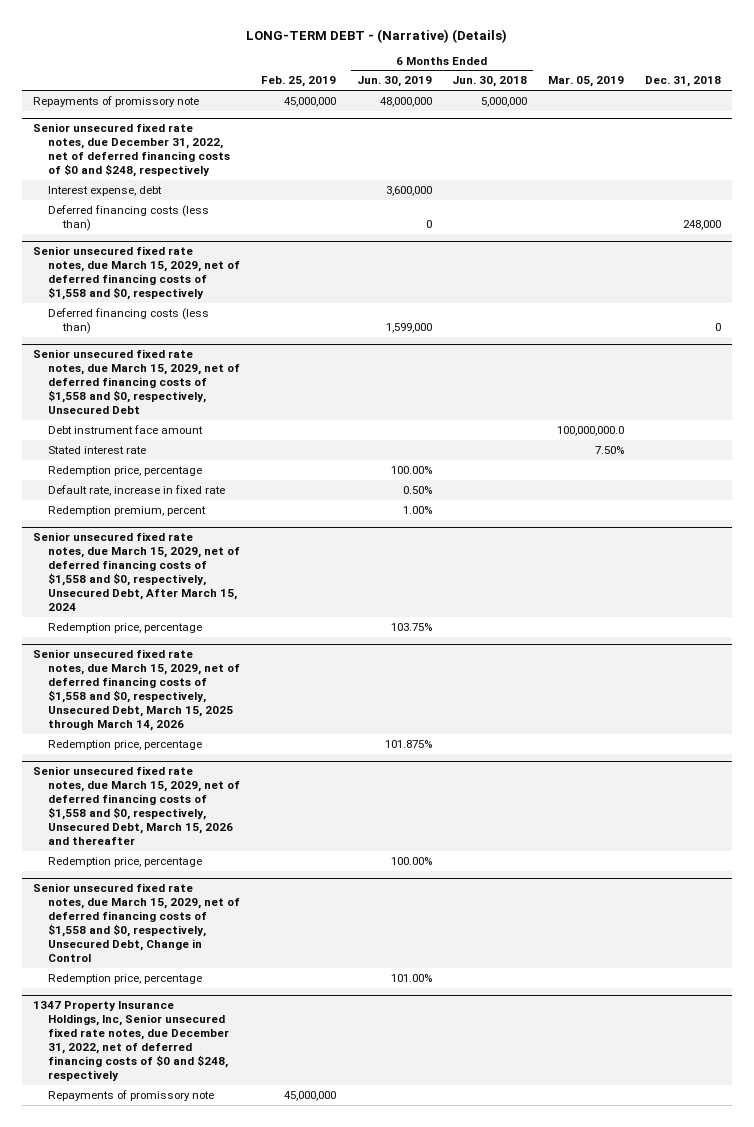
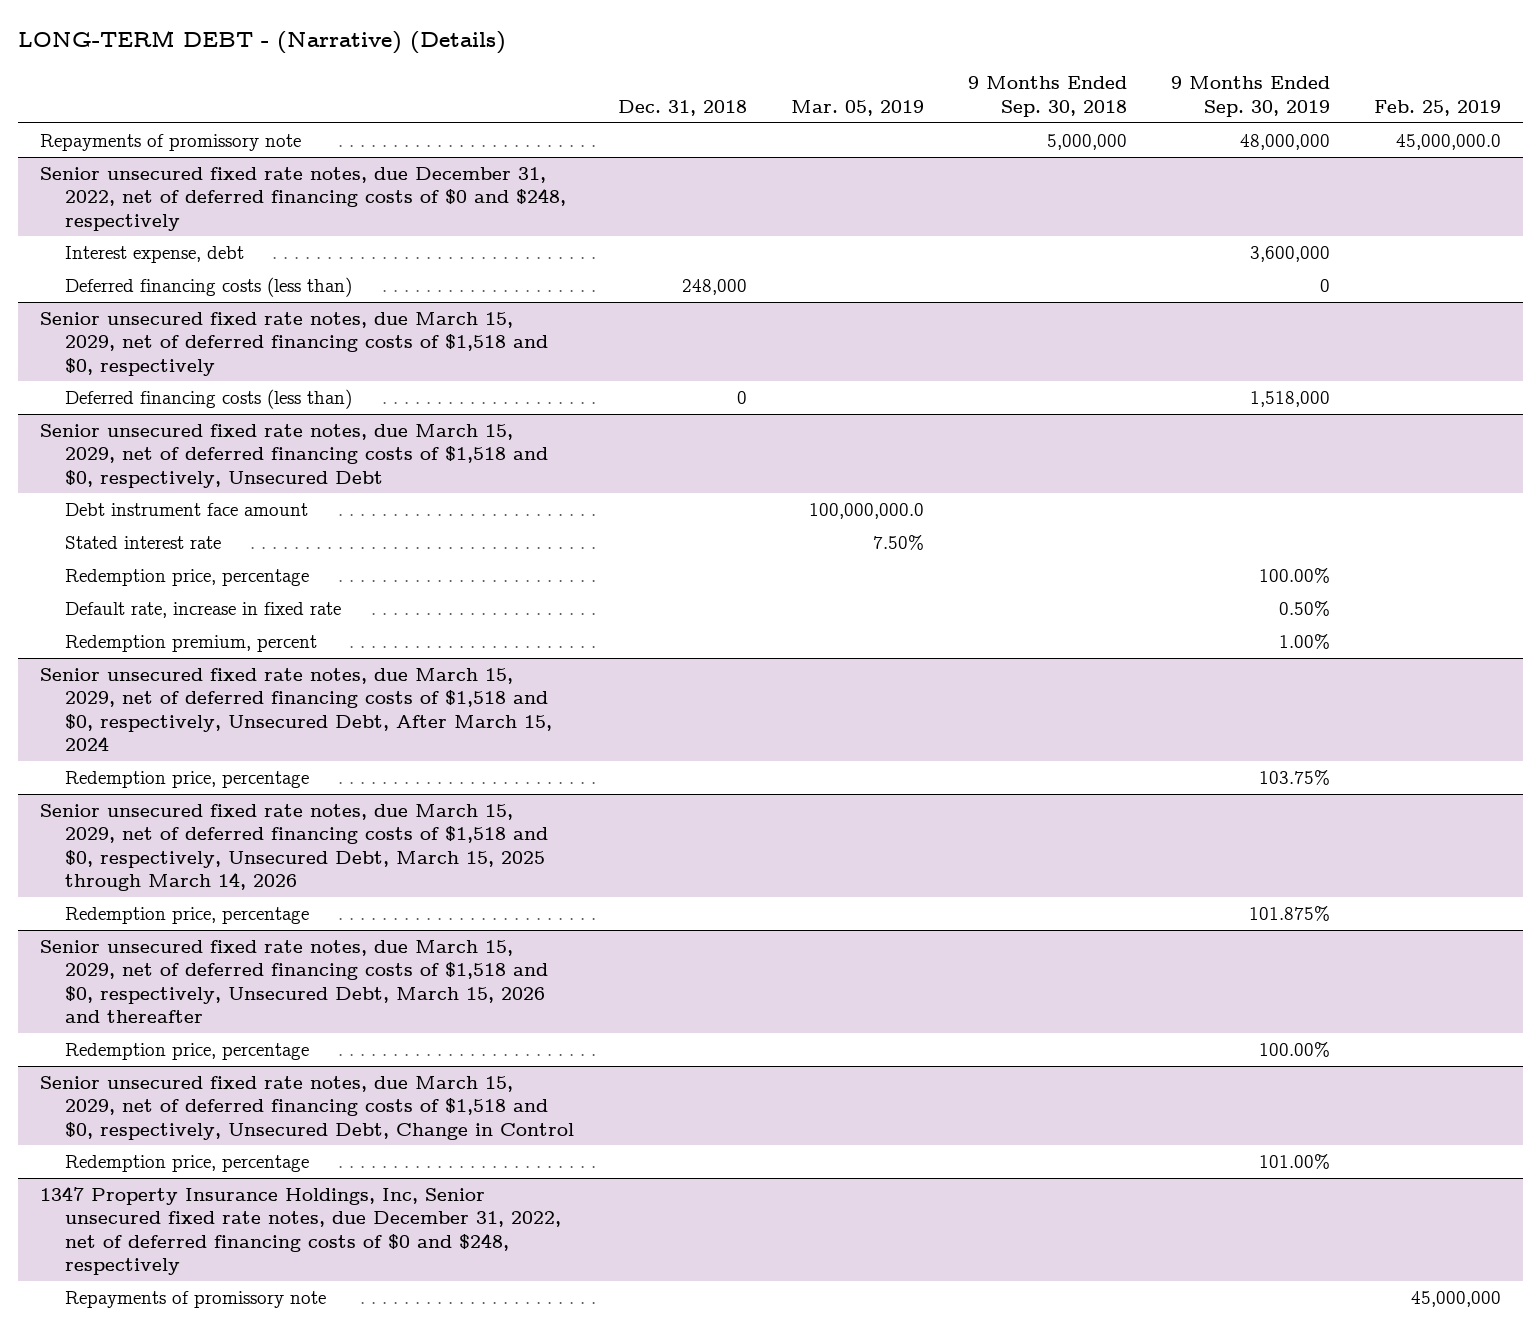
- | Feb. 25, 2019 | 6 Months Ended Jun. 30, 2019 | 6 Months Ended Jun. 30, 2018 | Mar. 05, 2019 | Dec. 31, 2018
+ | Dec. 31, 2018 | Mar. 05, 2019 | 9 Months Ended Sep. 30, 2018 | 9 Months Ended Sep. 30, 2019 | Feb. 25, 2019
- Repayments of promissory note | 45,000,000 | 48,000,000 | 5,000,000 | |
+ Repayments of promissory note | | | 5,000,000 | 48,000,000 | 45,000,000.0
- Senior unsecured fixed rate notes, due March 15, 2029, net of deferred financing costs of $1,558 and $0, respectively
+ Senior unsecured fixed rate notes, due March 15, 2029, net of deferred financing costs of $1,518 and $0, respectively
- Senior unsecured fixed rate notes, due March 15, 2029, net of deferred financing costs of $1,558 and $0, respectively, Unsecured Debt
+ Senior unsecured fixed rate notes, due March 15, 2029, net of deferred financing costs of $1,518 and $0, respectively, Unsecured Debt
- Senior unsecured fixed rate notes, due March 15, 2029, net of deferred financing costs of $1,558 and $0, respectively, Unsecured Debt, After March 15, 2024
+ Senior unsecured fixed rate notes, due March 15, 2029, net of deferred financing costs of $1,518 and $0, respectively, Unsecured Debt, After March 15, 2024
- Senior unsecured fixed rate notes, due March 15, 2029, net of deferred financing costs of $1,558 and $0, respectively, Unsecured Debt, March 15, 2025 through March 14, 2026
+ Senior unsecured fixed rate notes, due March 15, 2029, net of deferred financing costs of $1,518 and $0, respectively, Unsecured Debt, March 15, 2025 through March 14, 2026
- Senior unsecured fixed rate notes, due March 15, 2029, net of deferred financing costs of $1,558 and $0, respectively, Unsecured Debt, March 15, 2026 and thereafter
+ Senior unsecured fixed rate notes, due March 15, 2029, net of deferred financing costs of $1,518 and $0, respectively, Unsecured Debt, March 15, 2026 and thereafter
- Senior unsecured fixed rate notes, due March 15, 2029, net of deferred financing costs of $1,558 and $0, respectively, Unsecured Debt, Change in Control
+ Senior unsecured fixed rate notes, due March 15, 2029, net of deferred financing costs of $1,518 and $0, respectively, Unsecured Debt, Change in Control

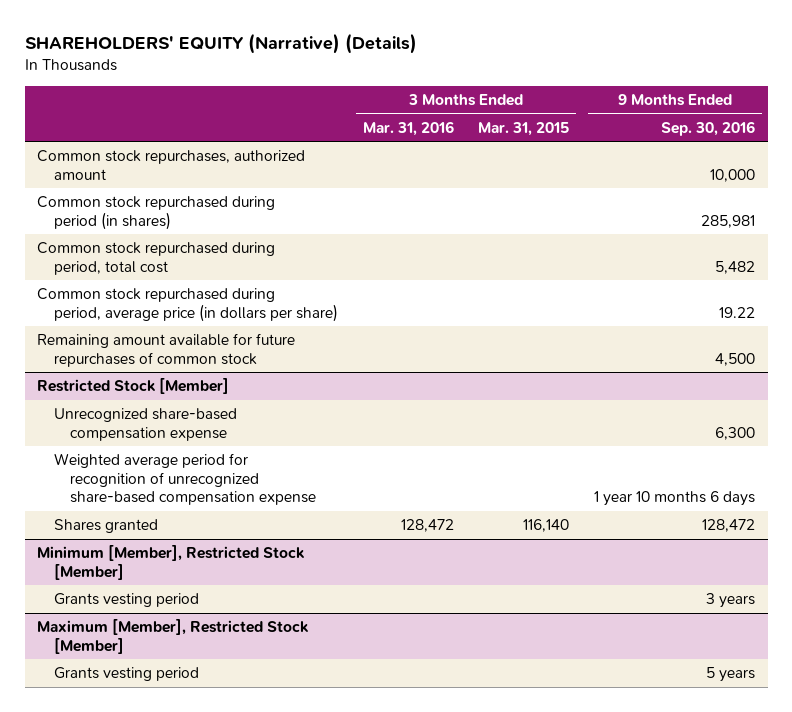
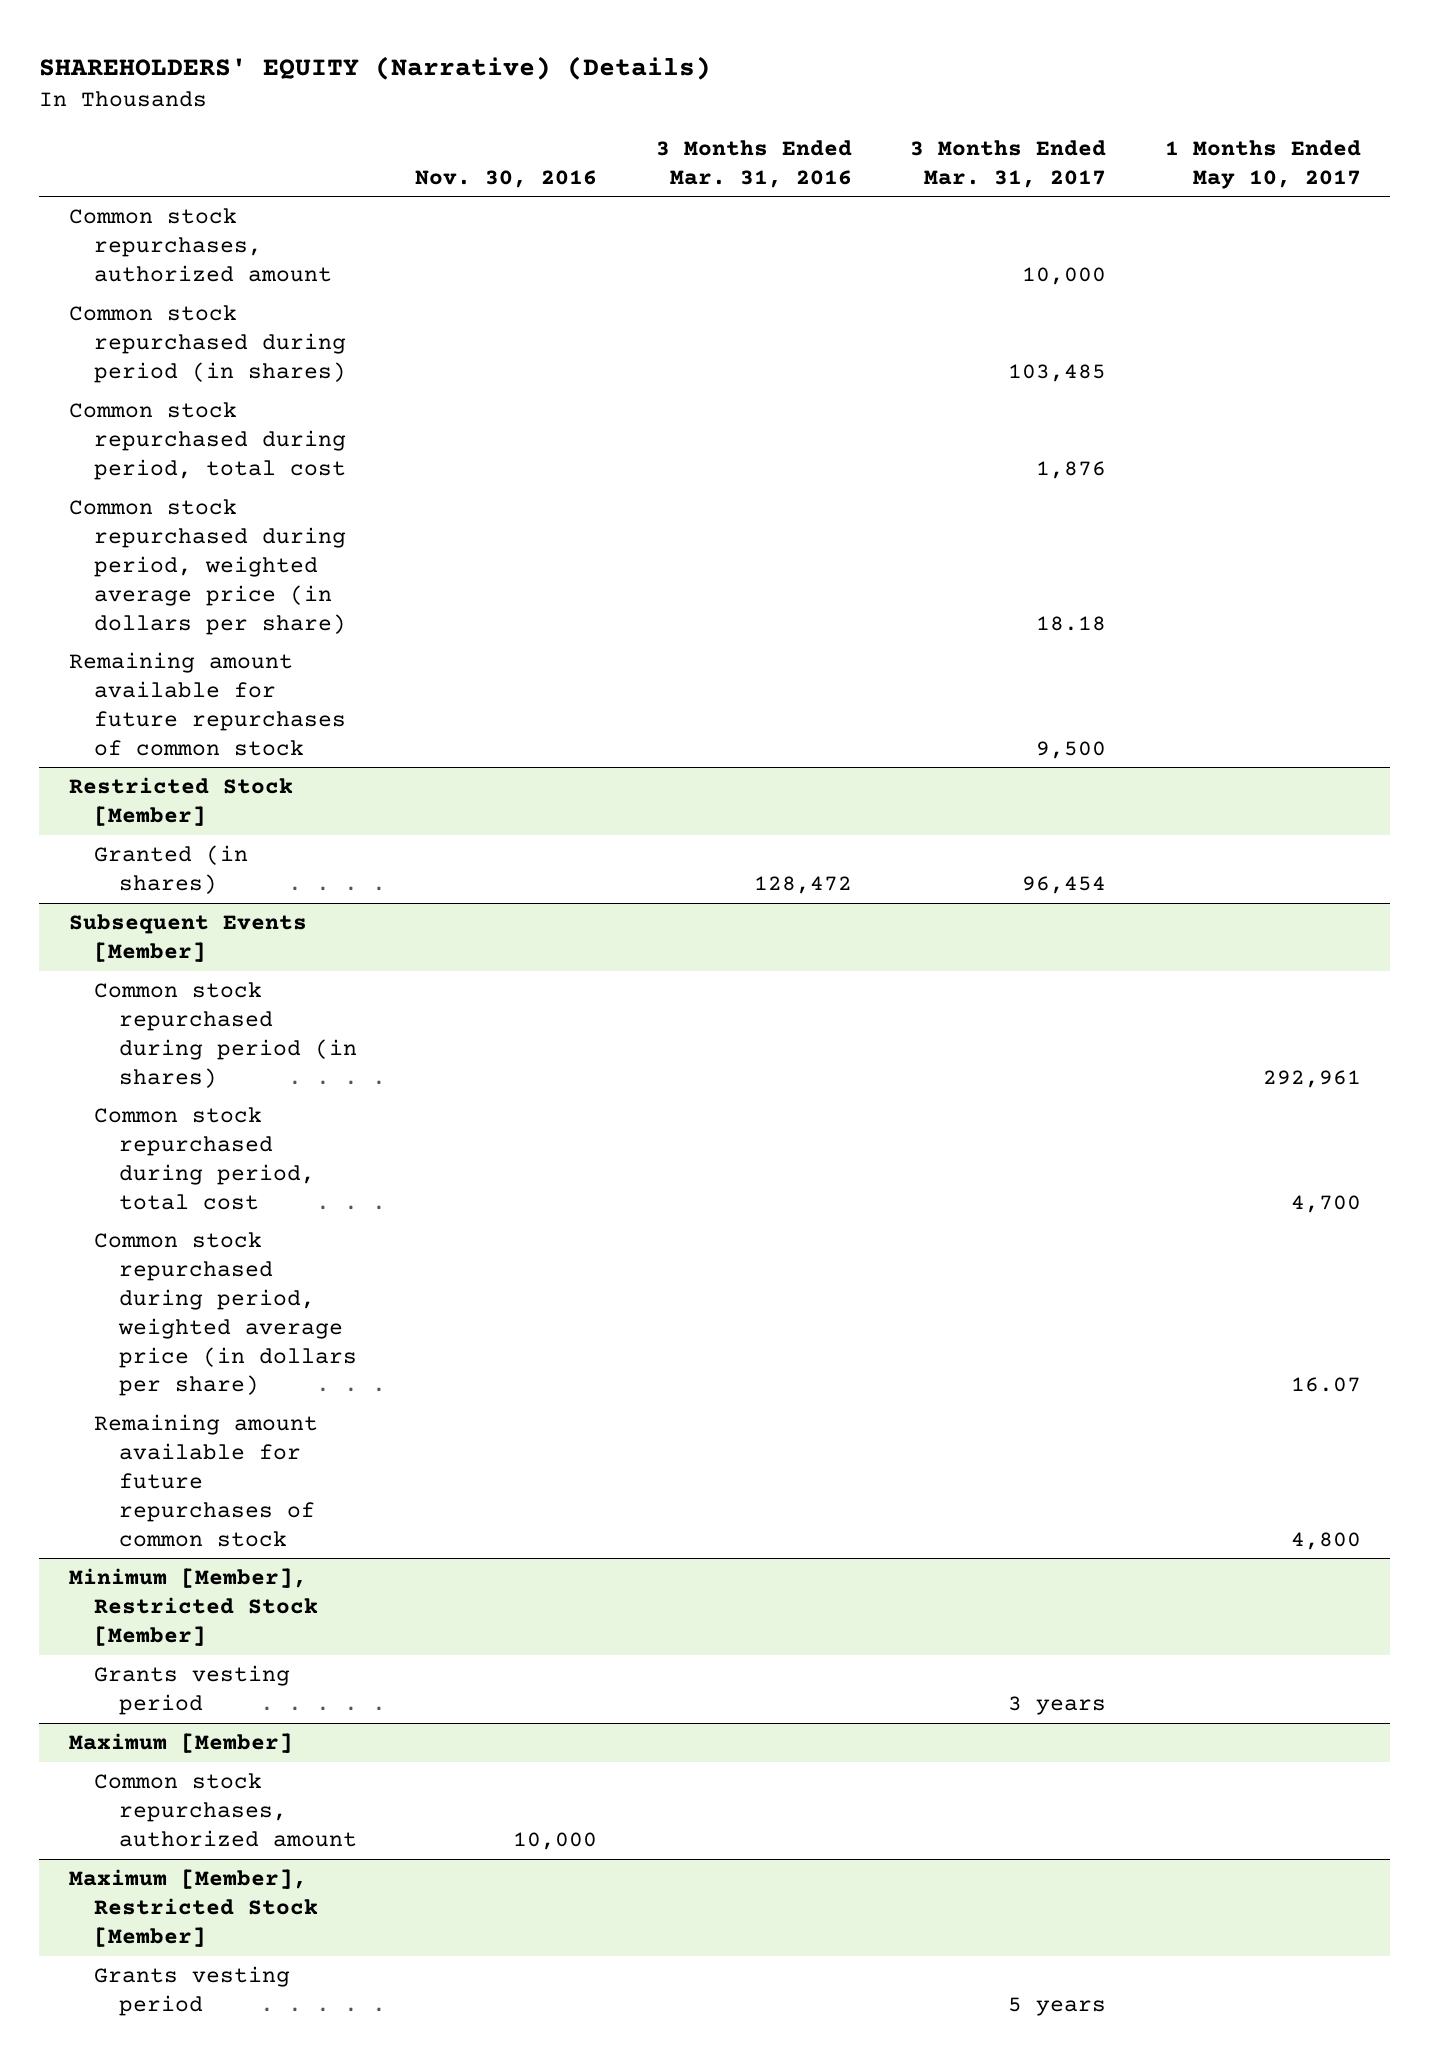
- | 3 Months Ended Mar. 31, 2016 | 3 Months Ended Mar. 31, 2015 | 9 Months Ended Sep. 30, 2016
+ | Nov. 30, 2016 | 3 Months Ended Mar. 31, 2016 | 3 Months Ended Mar. 31, 2017 | 1 Months Ended May 10, 2017
- Common stock repurchased during period, average price (in dollars per share) | | | 19.22
+ Common stock repurchased during period, weighted average price (in dollars per share) | | | 18.18 |
@ Restricted Stock [Member]
- Unrecognized share-based compensation expense | | | 6,300
- Weighted average period for recognition of unrecognized share-based compensation expense | | | 1 year 10 months 6 days
- Shares granted | 128,472 | 116,140 | 128,472
+ Granted (in shares) | | 128,472 | 96,454 |
+ Subsequent Events [Member]
+ Common stock repurchased during period (in shares) | | | | 292,961
+ Common stock repurchased during period, total cost | | | | 4,700
+ Common stock repurchased during period, weighted average price (in dollars per share) | | | | 16.07
+ Remaining amount available for future repurchases of common stock | | | | 4,800
+ Maximum [Member]
+ Common stock repurchases, authorized amount | 10,000 | | |

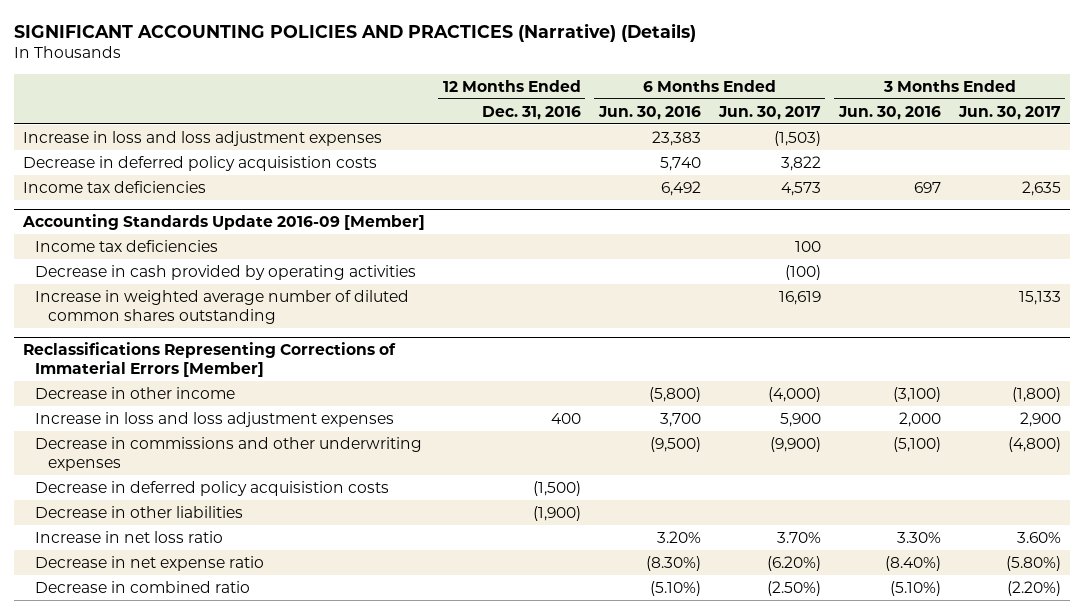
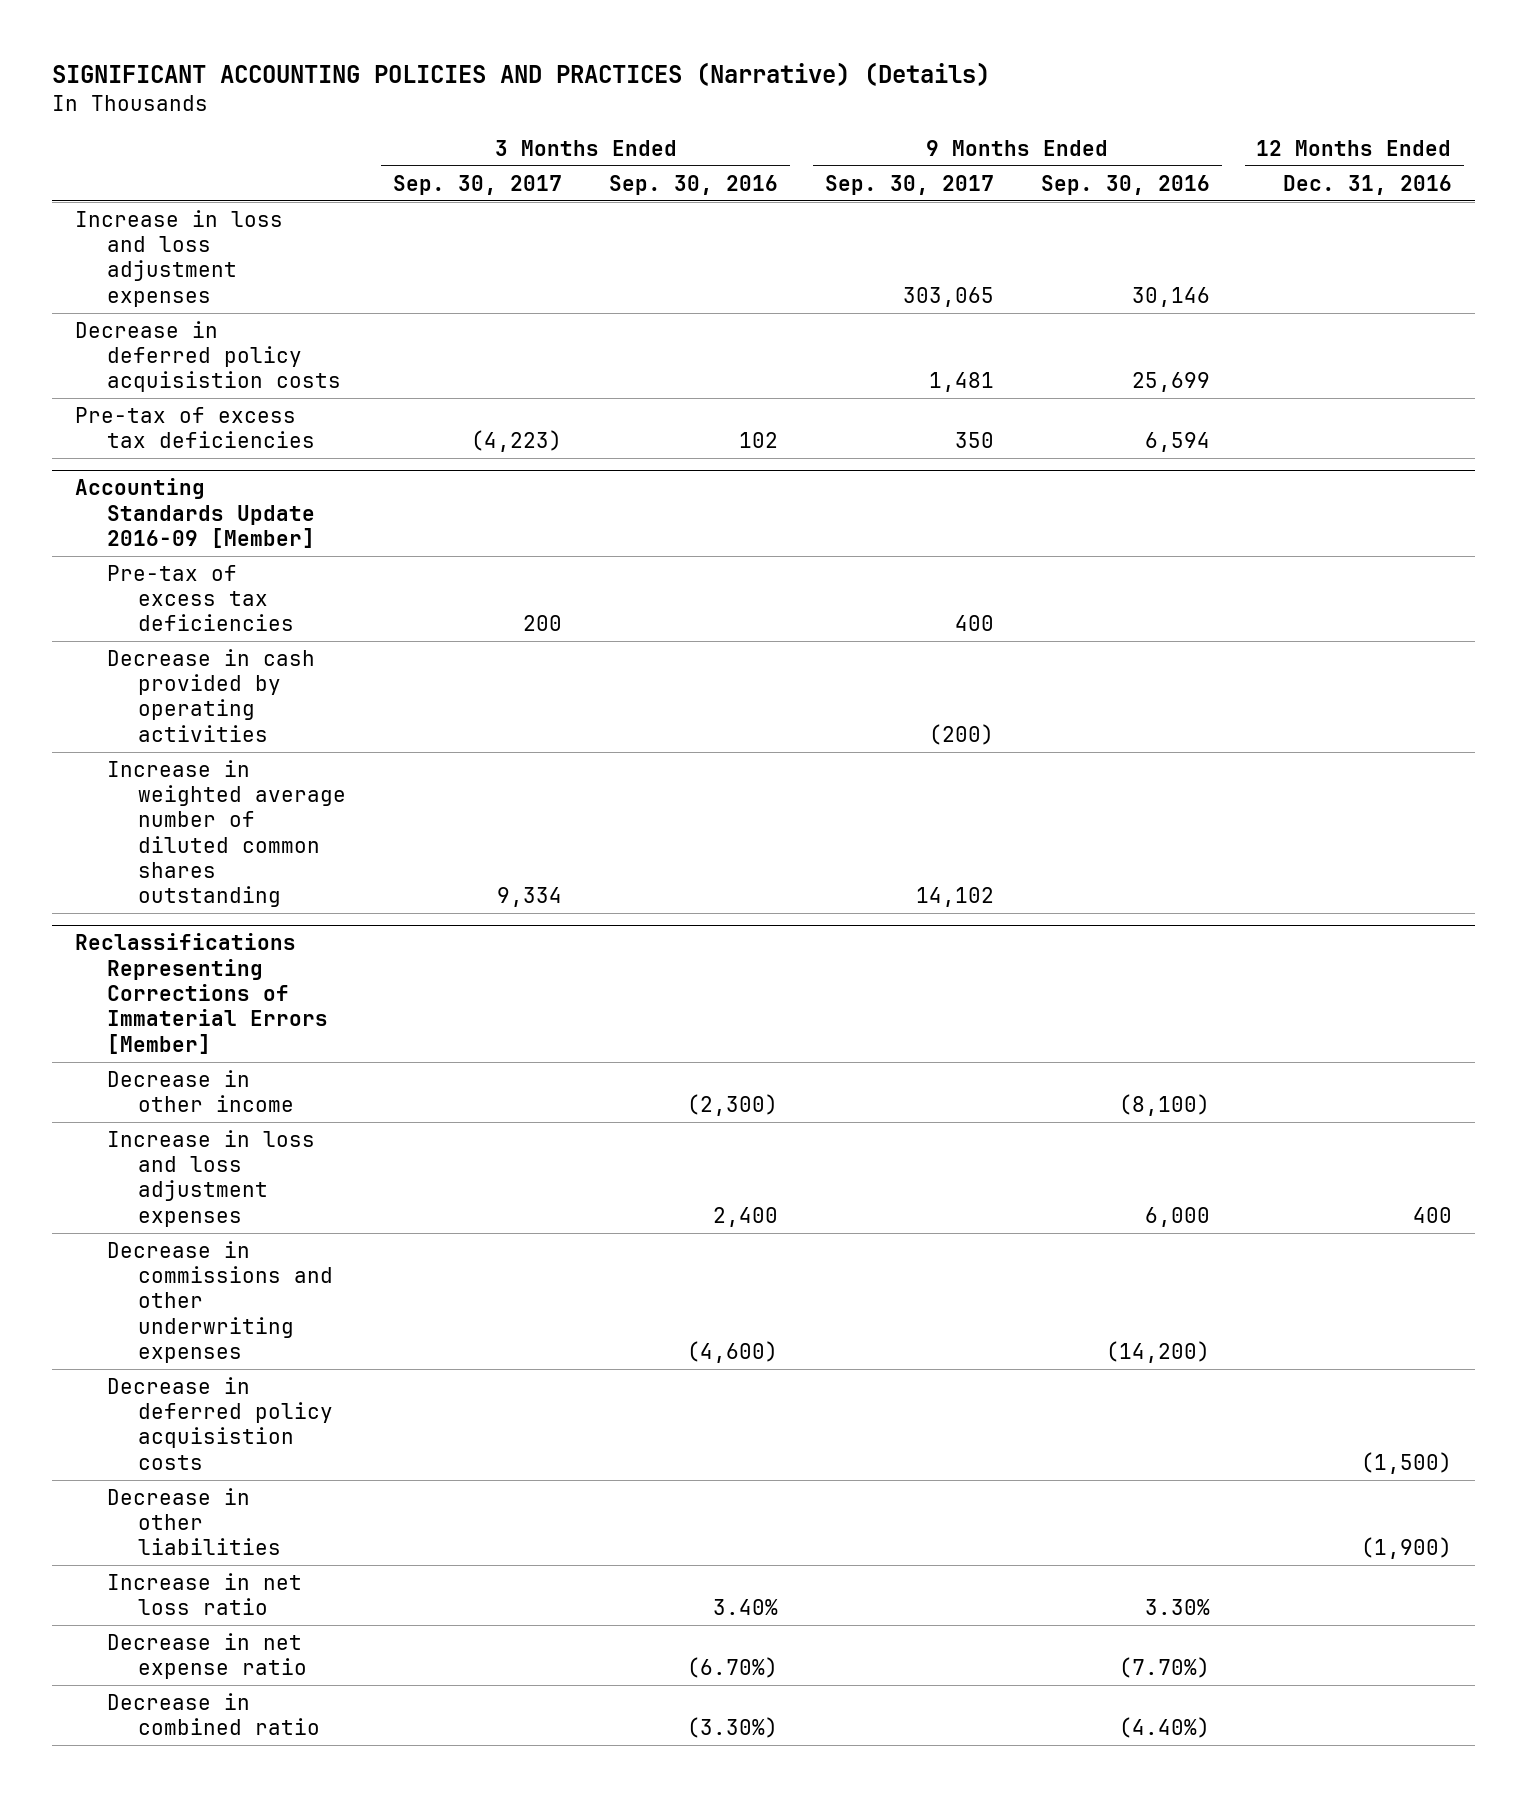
- | 12 Months Ended Dec. 31, 2016 | 6 Months Ended Jun. 30, 2016 | 6 Months Ended Jun. 30, 2017 | 3 Months Ended Jun. 30, 2016 | 3 Months Ended Jun. 30, 2017
+ | 3 Months Ended Sep. 30, 2017 | 3 Months Ended Sep. 30, 2016 | 9 Months Ended Sep. 30, 2017 | 9 Months Ended Sep. 30, 2016 | 12 Months Ended Dec. 31, 2016
- Income tax deficiencies | | 6,492 | 4,573 | 697 | 2,635
+ Pre-tax of excess tax deficiencies | (4,223) | 102 | 350 | 6,594 |
@ Accounting Standards Update 2016-09 [Member]
- Income tax deficiencies | | | 100 | |
+ Pre-tax of excess tax deficiencies | 200 | | 400 | |

